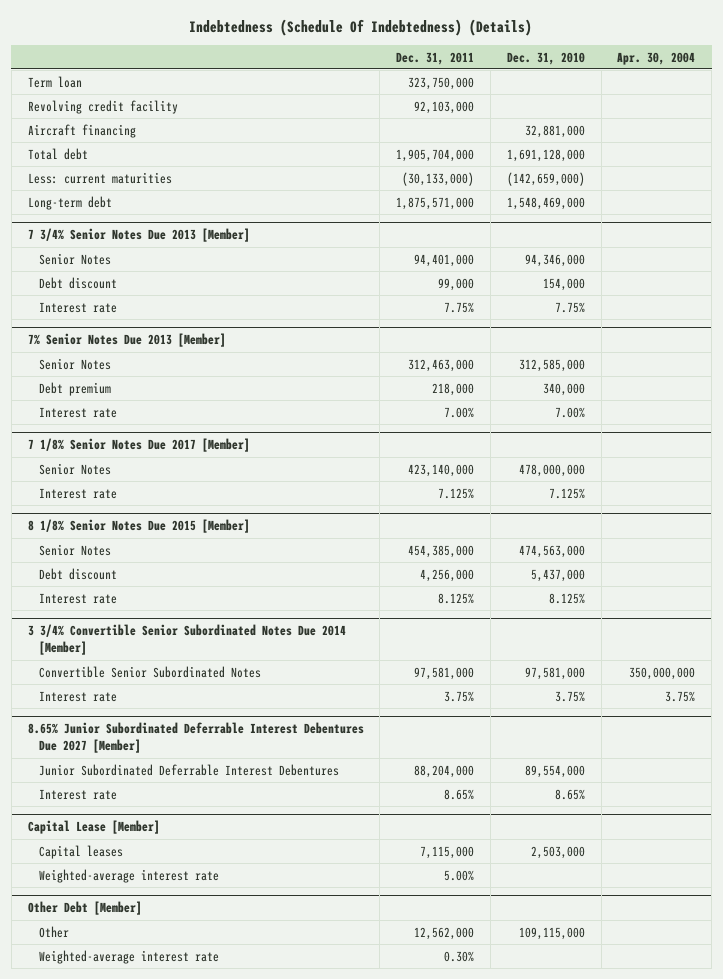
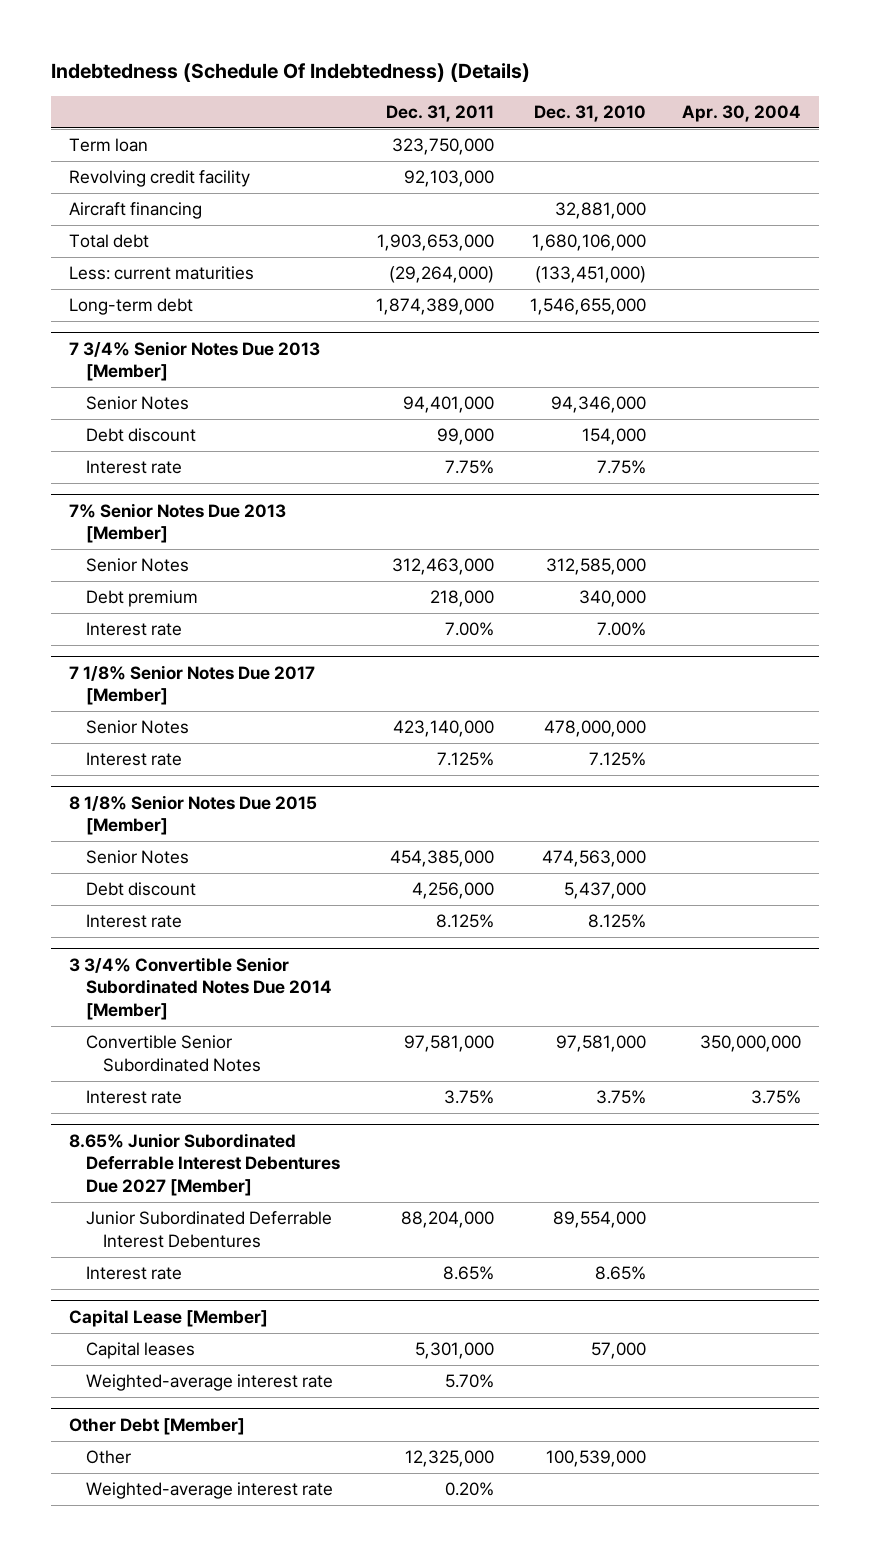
- Total debt | 1,905,704,000 | 1,691,128,000 |
- Less: current maturities | (30,133,000) | (142,659,000) |
- Long-term debt | 1,875,571,000 | 1,548,469,000 |
+ Total debt | 1,903,653,000 | 1,680,106,000 |
+ Less: current maturities | (29,264,000) | (133,451,000) |
+ Long-term debt | 1,874,389,000 | 1,546,655,000 |
@ Capital Lease [Member]
- Capital leases | 7,115,000 | 2,503,000 |
- Weighted-average interest rate | 5.00% | |
+ Capital leases | 5,301,000 | 57,000 |
+ Weighted-average interest rate | 5.70% | |
@ Other Debt [Member]
- Other | 12,562,000 | 109,115,000 |
- Weighted-average interest rate | 0.30% | |
+ Other | 12,325,000 | 100,539,000 |
+ Weighted-average interest rate | 0.20% | |

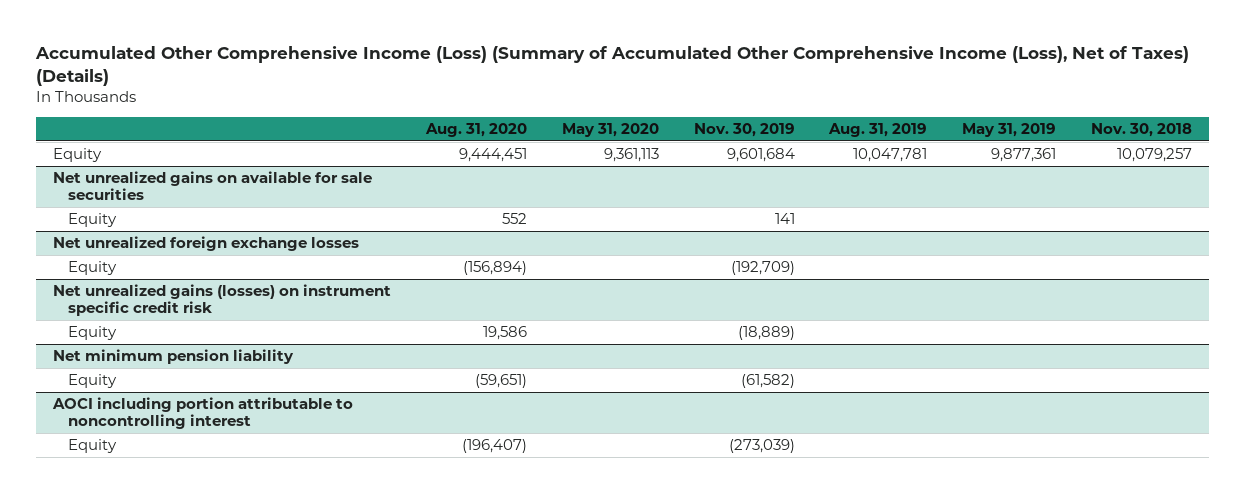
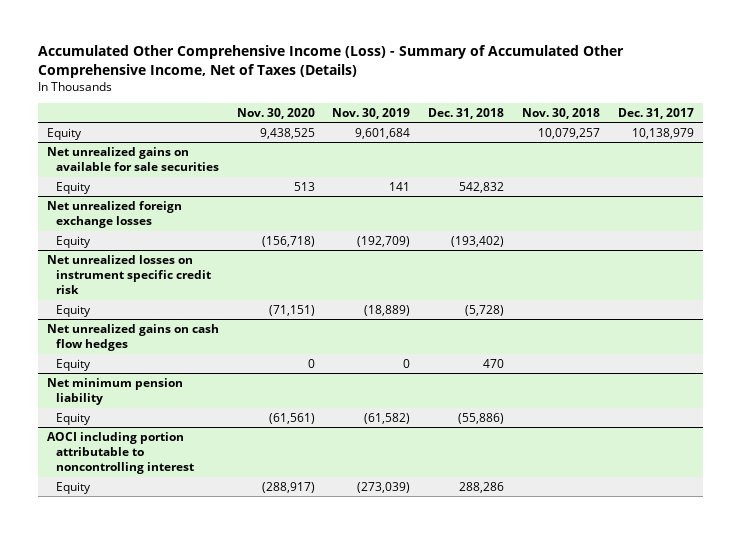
- Accumulated Other Comprehensive Income (Loss) (Summary of Accumulated Other Comprehensive Income (Loss), Net of Taxes) (Details)
+ Accumulated Other Comprehensive Income (Loss) - Summary of Accumulated Other Comprehensive Income, Net of Taxes (Details)
- | Aug. 31, 2020 | May 31, 2020 | Nov. 30, 2019 | Aug. 31, 2019 | May 31, 2019 | Nov. 30, 2018
+ | Nov. 30, 2020 | Nov. 30, 2019 | Dec. 31, 2018 | Nov. 30, 2018 | Dec. 31, 2017
- Net unrealized gains (losses) on instrument specific credit risk
+ Net unrealized losses on instrument specific credit risk
+ Net unrealized gains on cash flow hedges
+ Equity | 0 | 0 | 470 | |

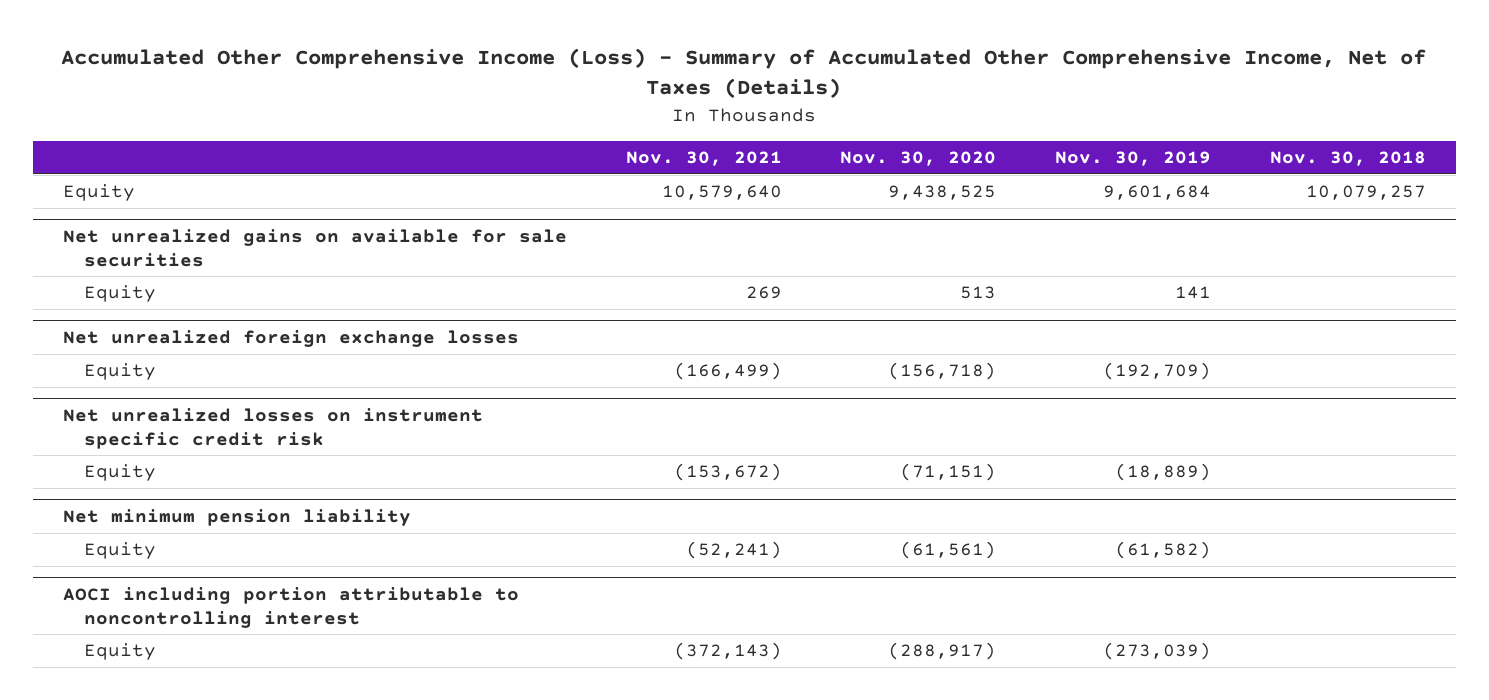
- | Nov. 30, 2020 | Nov. 30, 2019 | Dec. 31, 2018 | Nov. 30, 2018 | Dec. 31, 2017
+ | Nov. 30, 2021 | Nov. 30, 2020 | Nov. 30, 2019 | Nov. 30, 2018
- Net unrealized gains on cash flow hedges
- Equity | 0 | 0 | 470 | |

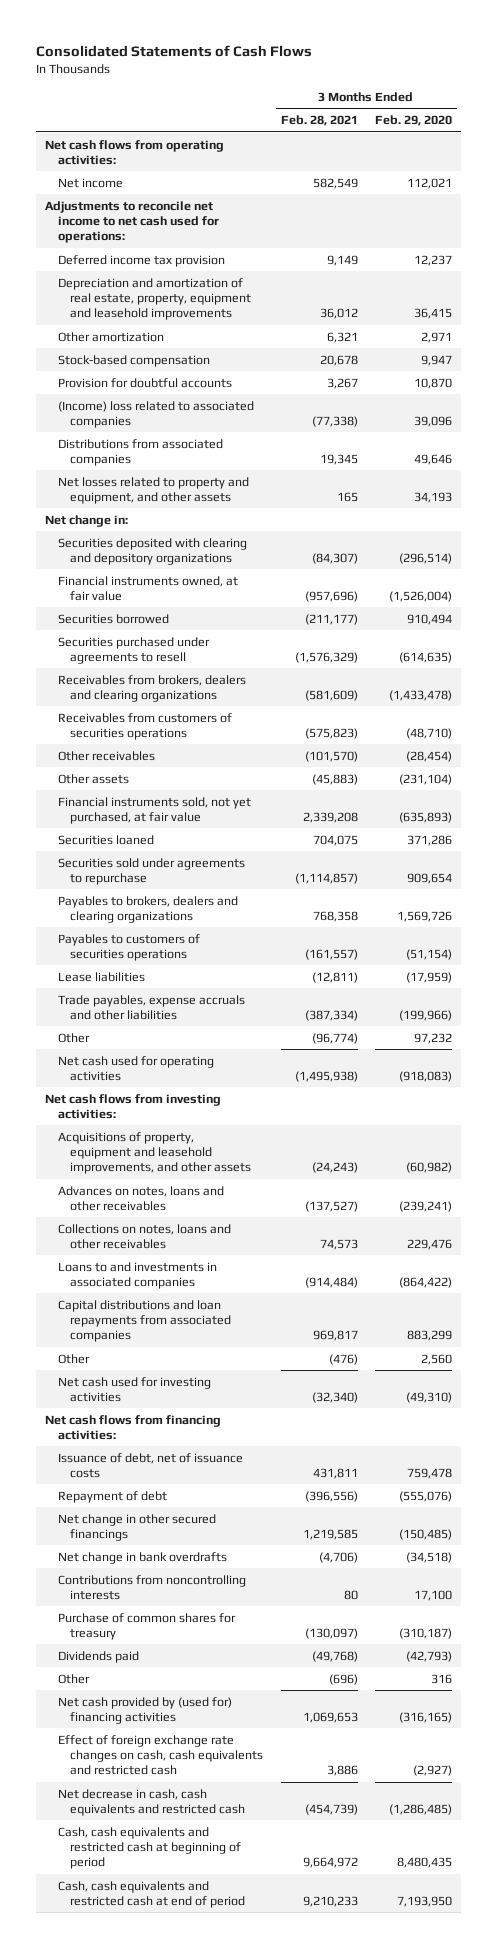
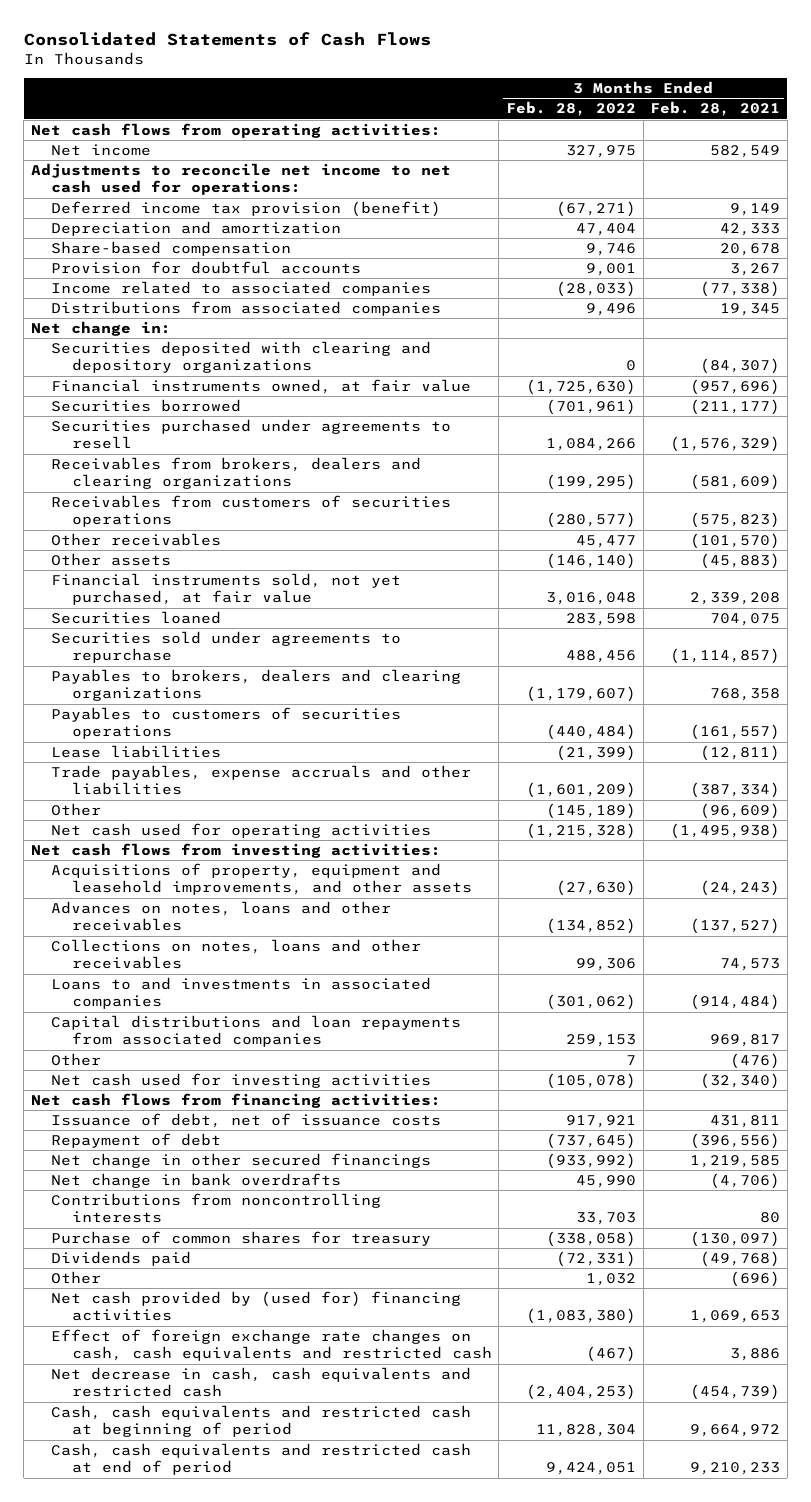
- | 3 Months Ended Feb. 28, 2021 | 3 Months Ended Feb. 29, 2020
+ | 3 Months Ended Feb. 28, 2022 | 3 Months Ended Feb. 28, 2021
- Deferred income tax provision | 9,149 | 12,237
- Depreciation and amortization of real estate, property, equipment and leasehold improvements | 36,012 | 36,415
- Other amortization | 6,321 | 2,971
- Stock-based compensation | 20,678 | 9,947
+ Deferred income tax provision (benefit) | (67,271) | 9,149
+ Depreciation and amortization | 47,404 | 42,333
+ Share-based compensation | 9,746 | 20,678
- (Income) loss related to associated companies | (77,338) | 39,096
+ Income related to associated companies | (28,033) | (77,338)
- Net losses related to property and equipment, and other assets | 165 | 34,193
- Other | (96,774) | 97,232
+ Other | (145,189) | (96,609)

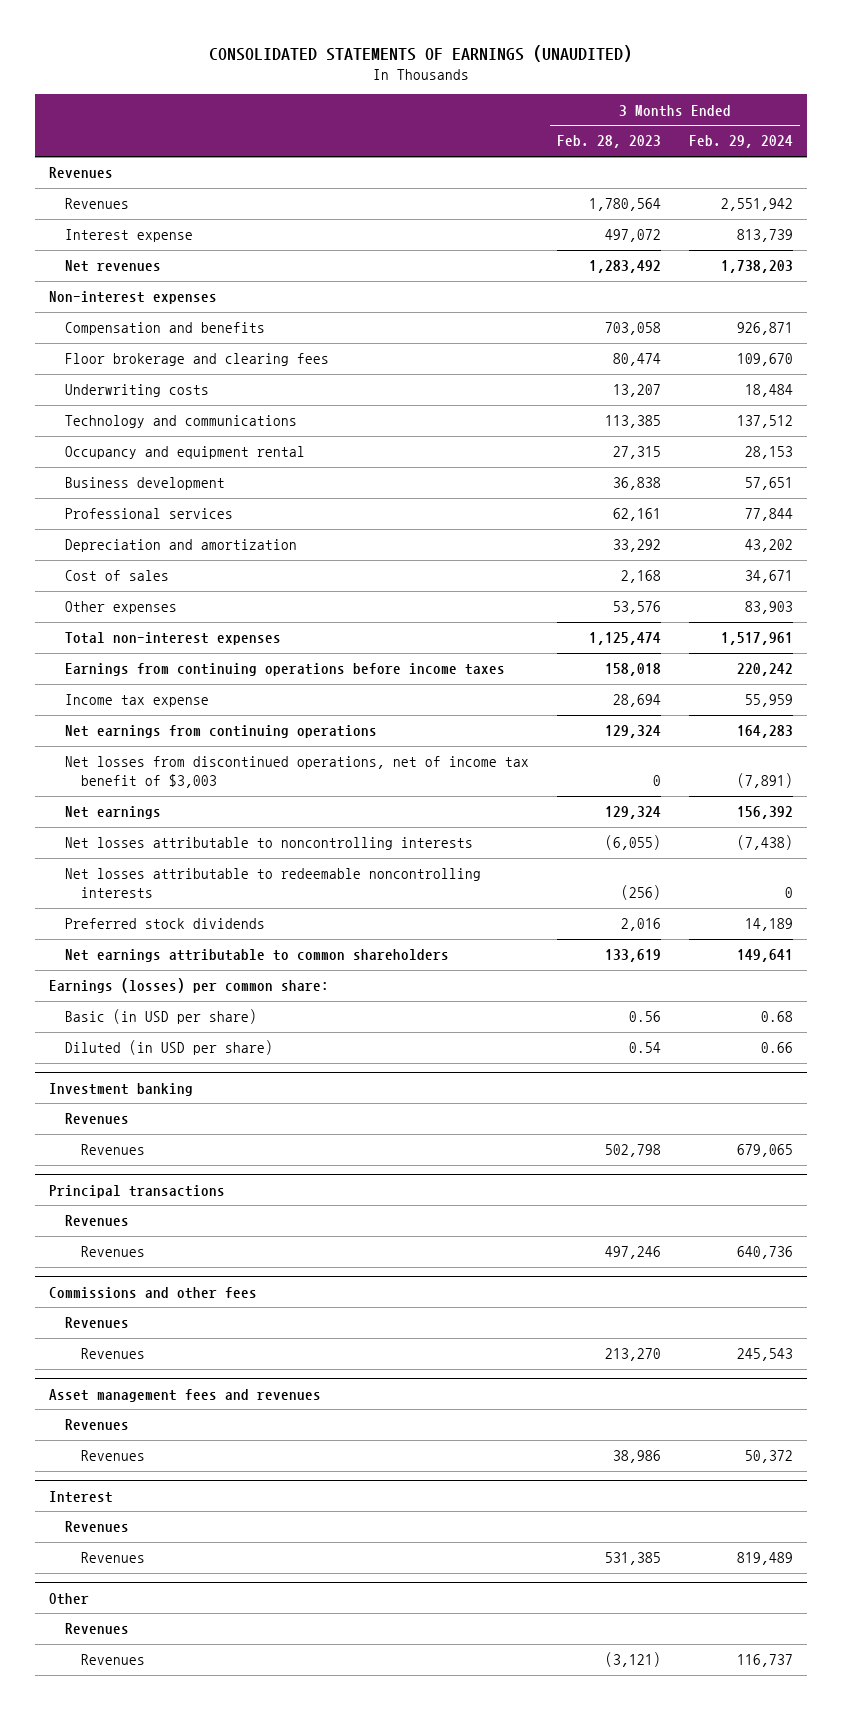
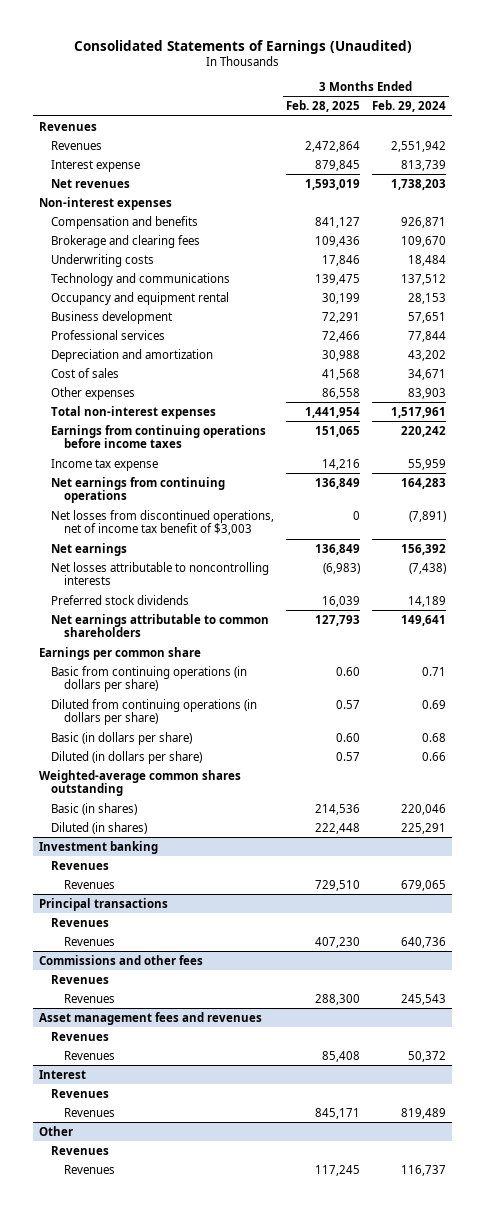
- CONSOLIDATED STATEMENTS OF EARNINGS (UNAUDITED)
+ Consolidated Statements of Earnings (Unaudited)
- | 3 Months Ended Feb. 28, 2023 | 3 Months Ended Feb. 29, 2024
+ | 3 Months Ended Feb. 28, 2025 | 3 Months Ended Feb. 29, 2024
- Floor brokerage and clearing fees | 80,474 | 109,670
+ Brokerage and clearing fees | 109,436 | 109,670
- Net losses attributable to redeemable noncontrolling interests | (256) | 0
- Earnings (losses) per common share:
- Basic (in USD per share) | 0.56 | 0.68
- Diluted (in USD per share) | 0.54 | 0.66
+ Earnings per common share
+ Basic from continuing operations (in dollars per share) | 0.60 | 0.71
+ Diluted from continuing operations (in dollars per share) | 0.57 | 0.69
+ Basic (in dollars per share) | 0.60 | 0.68
+ Diluted (in dollars per share) | 0.57 | 0.66
+ Weighted-average common shares outstanding
+ Basic (in shares) | 214,536 | 220,046
+ Diluted (in shares) | 222,448 | 225,291

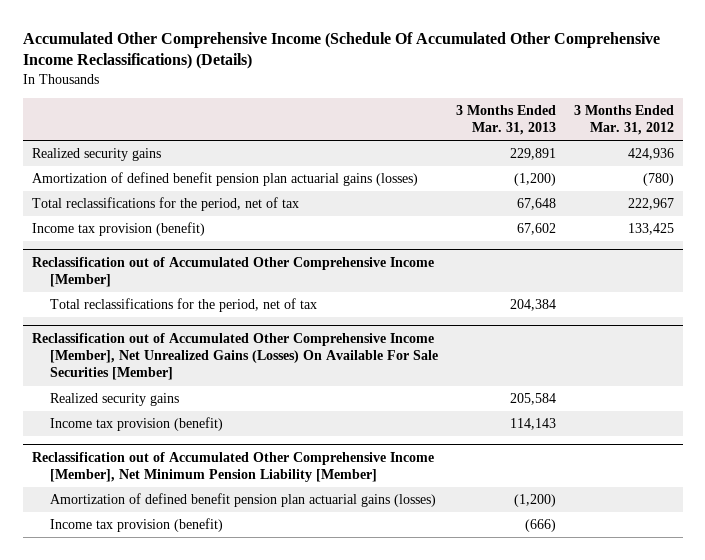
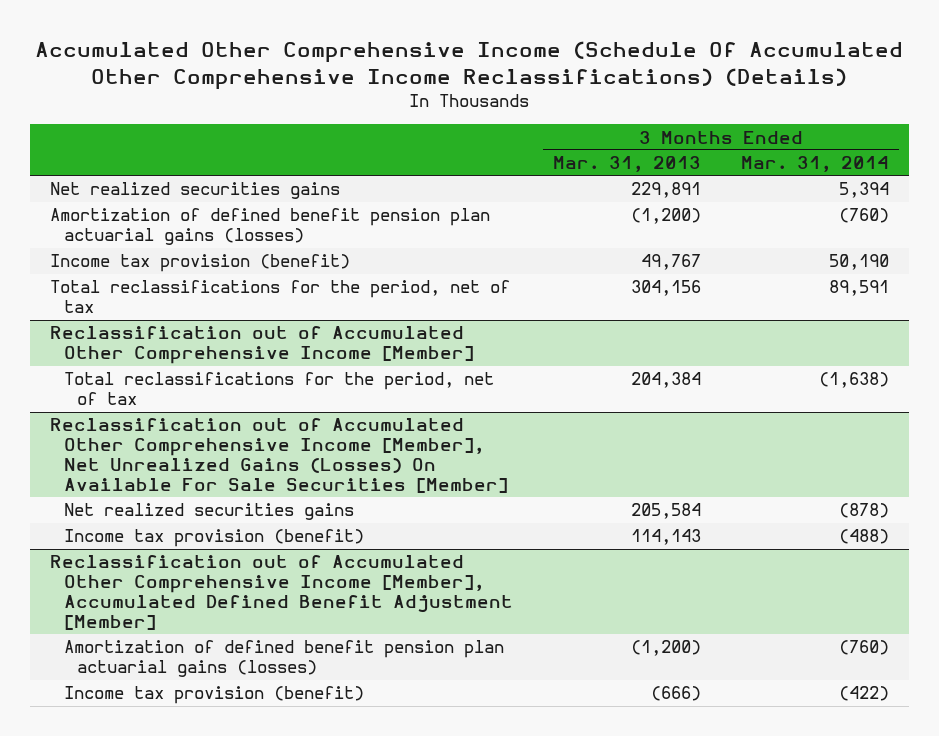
- | 3 Months Ended Mar. 31, 2013 | 3 Months Ended Mar. 31, 2012
+ | 3 Months Ended Mar. 31, 2013 | 3 Months Ended Mar. 31, 2014
- Realized security gains | 229,891 | 424,936
+ Net realized securities gains | 229,891 | 5,394
- Total reclassifications for the period, net of tax | 67,648 | 222,967
- Income tax provision (benefit) | 67,602 | 133,425
+ Income tax provision (benefit) | 49,767 | 50,190
+ Total reclassifications for the period, net of tax | 304,156 | 89,591
@ Reclassification out of Accumulated Other Comprehensive Income [Member], Net Unrealized Gains (Losses) On Available For Sale Securities [Member]
- Realized security gains | 205,584 |
+ Net realized securities gains | 205,584 | (878)
- Reclassification out of Accumulated Other Comprehensive Income [Member], Net Minimum Pension Liability [Member]
+ Reclassification out of Accumulated Other Comprehensive Income [Member], Accumulated Defined Benefit Adjustment [Member]

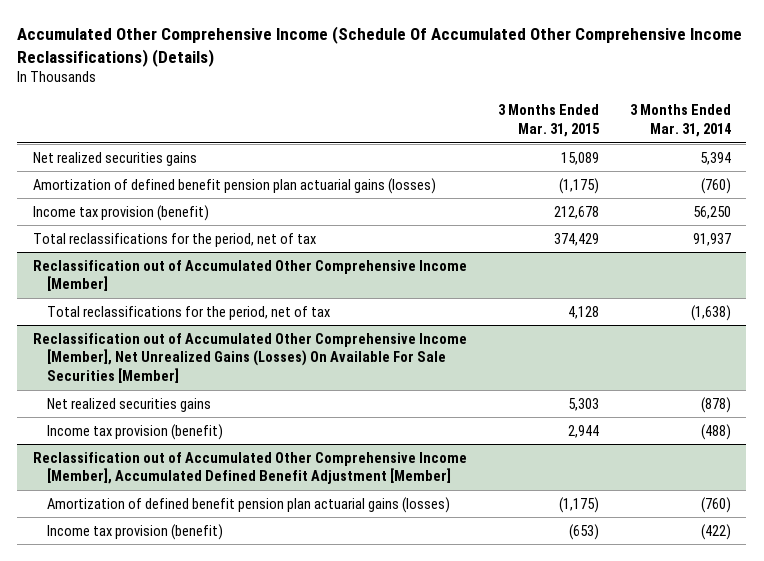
- | 3 Months Ended Mar. 31, 2013 | 3 Months Ended Mar. 31, 2014
+ | 3 Months Ended Mar. 31, 2015 | 3 Months Ended Mar. 31, 2014
- Income tax provision (benefit) | 49,767 | 50,190
- Total reclassifications for the period, net of tax | 304,156 | 89,591
+ Income tax provision (benefit) | 212,678 | 56,250
+ Total reclassifications for the period, net of tax | 374,429 | 91,937

